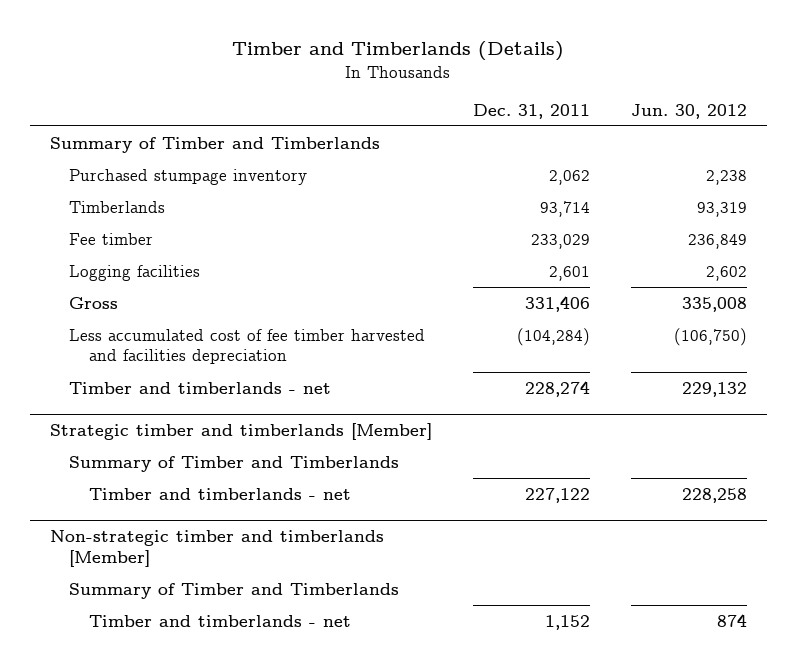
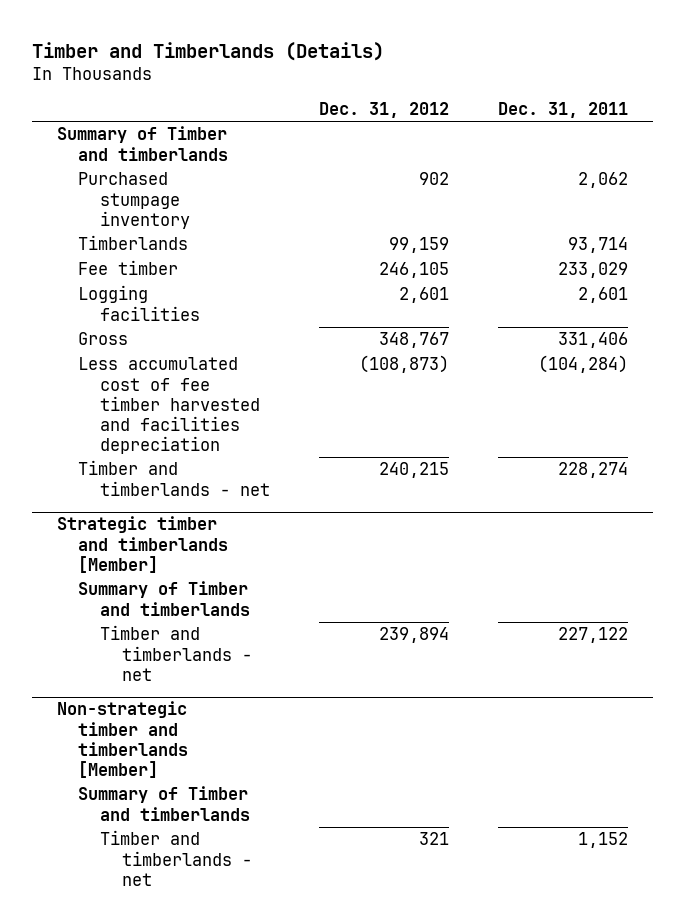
- | Dec. 31, 2011 | Jun. 30, 2012
+ | Dec. 31, 2012 | Dec. 31, 2011
- Summary of Timber and Timberlands
+ Summary of Timber and timberlands
@ Strategic timber and timberlands [Member]
- Summary of Timber and Timberlands
+ Summary of Timber and timberlands
@ Non-strategic timber and timberlands [Member]
- Summary of Timber and Timberlands
+ Summary of Timber and timberlands

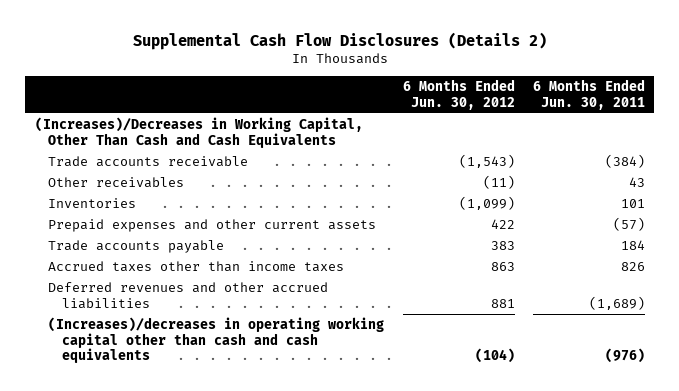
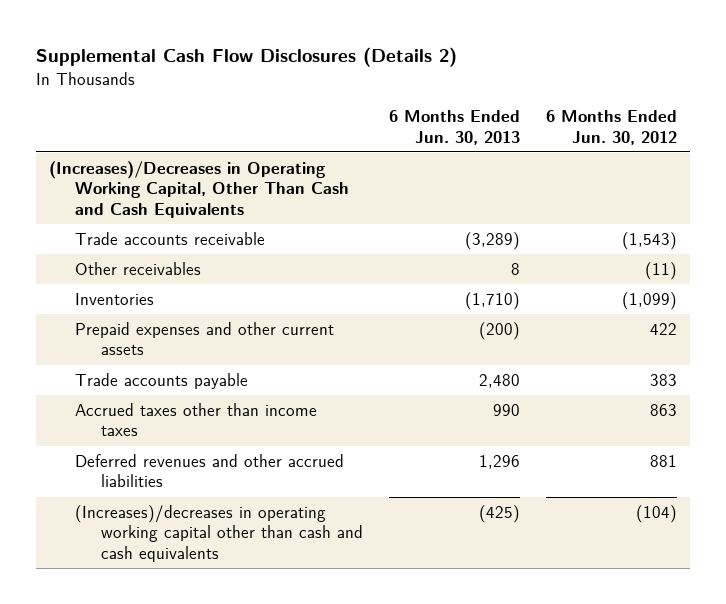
- | 6 Months Ended Jun. 30, 2012 | 6 Months Ended Jun. 30, 2011
+ | 6 Months Ended Jun. 30, 2013 | 6 Months Ended Jun. 30, 2012
- (Increases)/Decreases in Working Capital, Other Than Cash and Cash Equivalents
+ (Increases)/Decreases in Operating Working Capital, Other Than Cash and Cash Equivalents

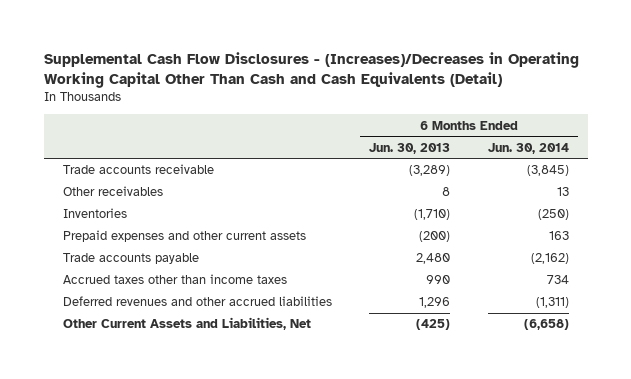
- Supplemental Cash Flow Disclosures (Details 2)
+ Supplemental Cash Flow Disclosures - (Increases)/Decreases in Operating Working Capital Other Than Cash and Cash Equivalents (Detail)
- | 6 Months Ended Jun. 30, 2013 | 6 Months Ended Jun. 30, 2012
+ | 6 Months Ended Jun. 30, 2013 | 6 Months Ended Jun. 30, 2014
- (Increases)/Decreases in Operating Working Capital, Other Than Cash and Cash Equivalents
- (Increases)/decreases in operating working capital other than cash and cash equivalents | (425) | (104)
+ Other Current Assets and Liabilities, Net | (425) | (6,658)

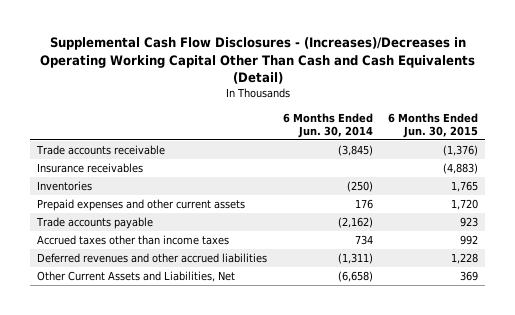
- | 6 Months Ended Jun. 30, 2013 | 6 Months Ended Jun. 30, 2014
+ | 6 Months Ended Jun. 30, 2014 | 6 Months Ended Jun. 30, 2015
- Other receivables | 8 | 13
+ Insurance receivables | | (4,883)
- Prepaid expenses and other current assets | (200) | 163
+ Prepaid expenses and other current assets | 176 | 1,720

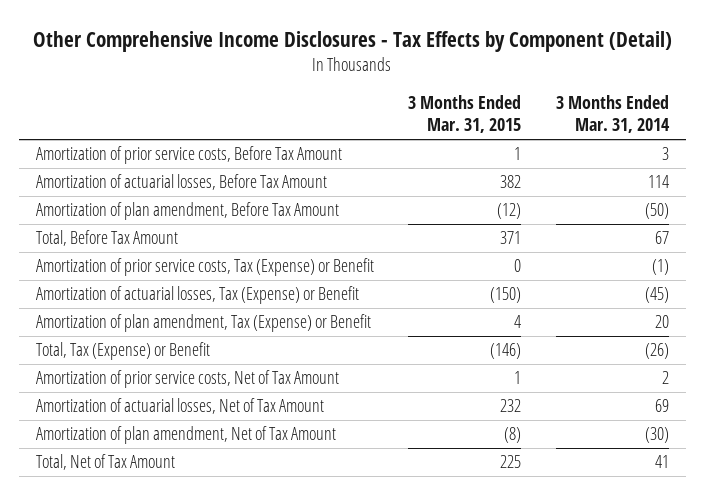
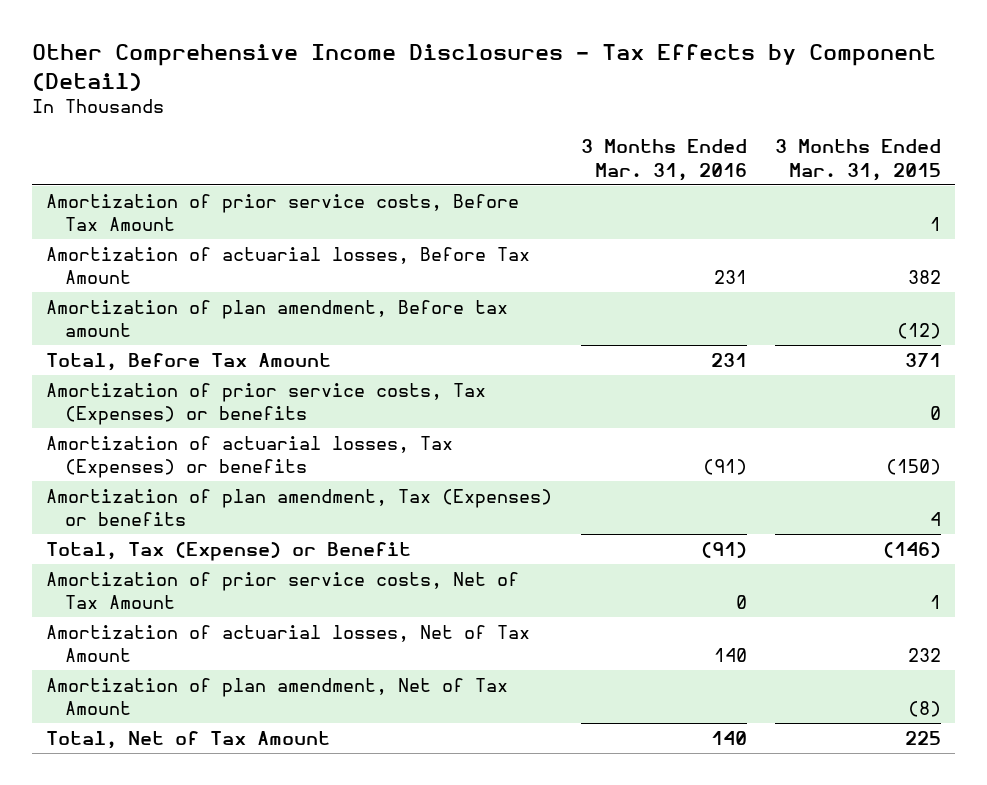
- | 3 Months Ended Mar. 31, 2015 | 3 Months Ended Mar. 31, 2014
+ | 3 Months Ended Mar. 31, 2016 | 3 Months Ended Mar. 31, 2015
- Amortization of plan amendment, Before Tax Amount | (12) | (50)
+ Amortization of plan amendment, Before tax amount | | (12)
- Amortization of prior service costs, Tax (Expense) or Benefit | 0 | (1)
- Amortization of actuarial losses, Tax (Expense) or Benefit | (150) | (45)
- Amortization of plan amendment, Tax (Expense) or Benefit | 4 | 20
+ Amortization of prior service costs, Tax (Expenses) or benefits | | 0
+ Amortization of actuarial losses, Tax (Expenses) or benefits | (91) | (150)
+ Amortization of plan amendment, Tax (Expenses) or benefits | | 4

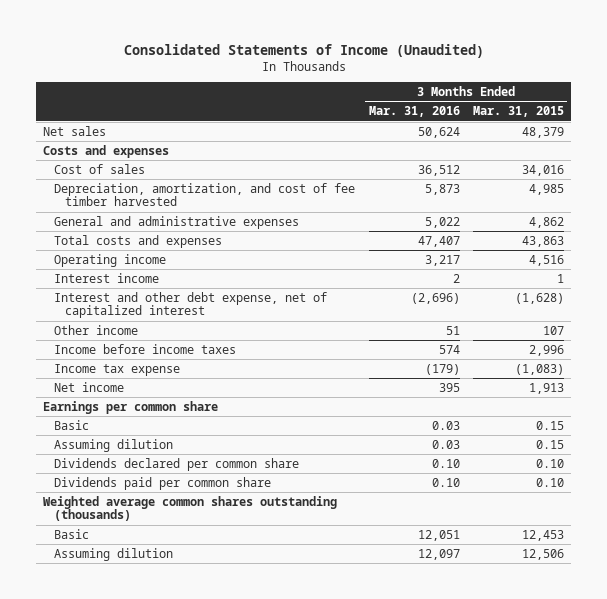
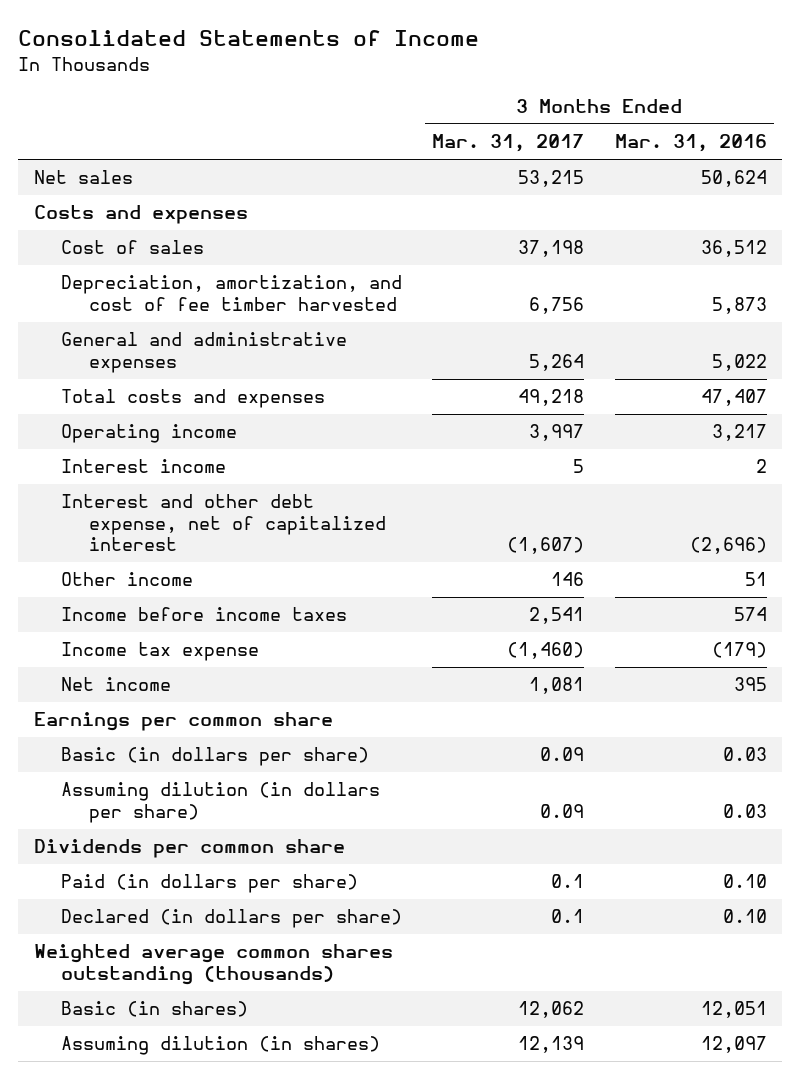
- Consolidated Statements of Income (Unaudited)
+ Consolidated Statements of Income
- | 3 Months Ended Mar. 31, 2016 | 3 Months Ended Mar. 31, 2015
+ | 3 Months Ended Mar. 31, 2017 | 3 Months Ended Mar. 31, 2016
- Basic | 0.03 | 0.15
- Assuming dilution | 0.03 | 0.15
- Dividends declared per common share | 0.10 | 0.10
- Dividends paid per common share | 0.10 | 0.10
+ Basic (in dollars per share) | 0.09 | 0.03
+ Assuming dilution (in dollars per share) | 0.09 | 0.03
+ Dividends per common share
+ Paid (in dollars per share) | 0.1 | 0.10
+ Declared (in dollars per share) | 0.1 | 0.10
- Basic | 12,051 | 12,453
- Assuming dilution | 12,097 | 12,506
+ Basic (in shares) | 12,062 | 12,051
+ Assuming dilution (in shares) | 12,139 | 12,097

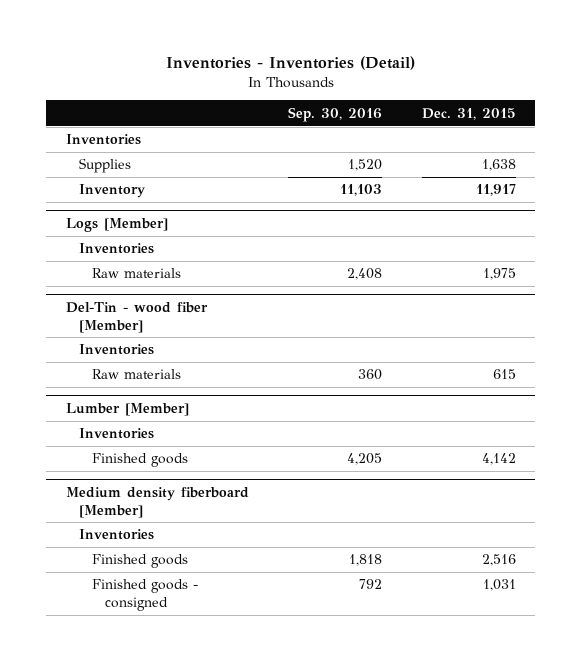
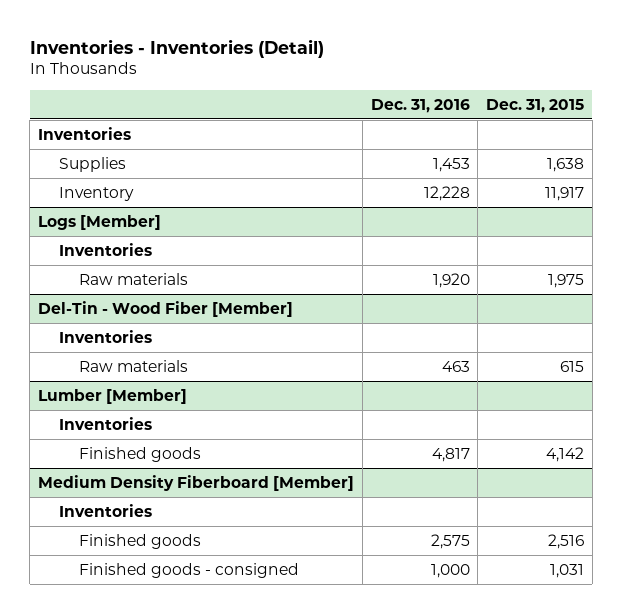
- | Sep. 30, 2016 | Dec. 31, 2015
+ | Dec. 31, 2016 | Dec. 31, 2015
- Del-Tin - wood fiber [Member]
+ Del-Tin - Wood Fiber [Member]
- Medium density fiberboard [Member]
+ Medium Density Fiberboard [Member]

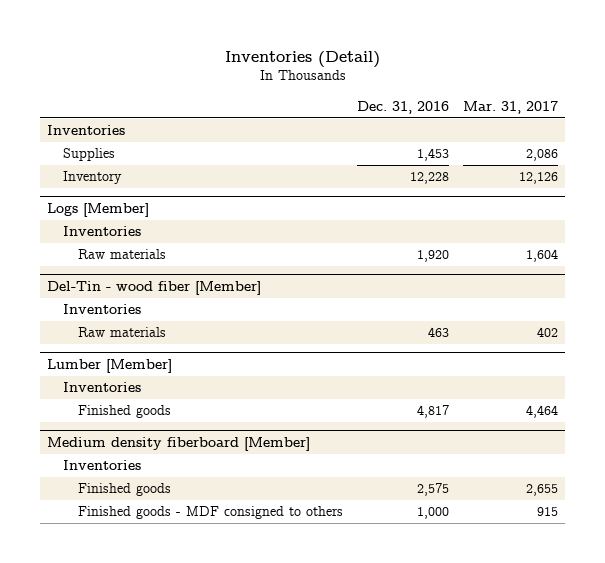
- Inventories - Inventories (Detail)
+ Inventories (Detail)
- | Dec. 31, 2016 | Dec. 31, 2015
+ | Dec. 31, 2016 | Mar. 31, 2017
- Del-Tin - Wood Fiber [Member]
+ Del-Tin - wood fiber [Member]
- Medium Density Fiberboard [Member]
+ Medium density fiberboard [Member]
- Finished goods - consigned | 1,000 | 1,031
+ Finished goods - MDF consigned to others | 1,000 | 915

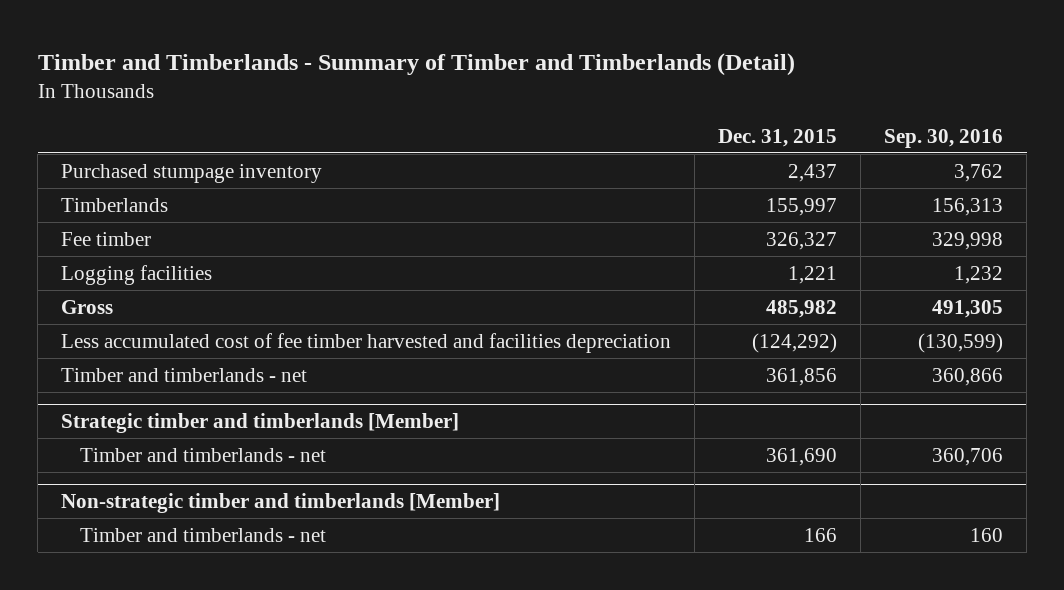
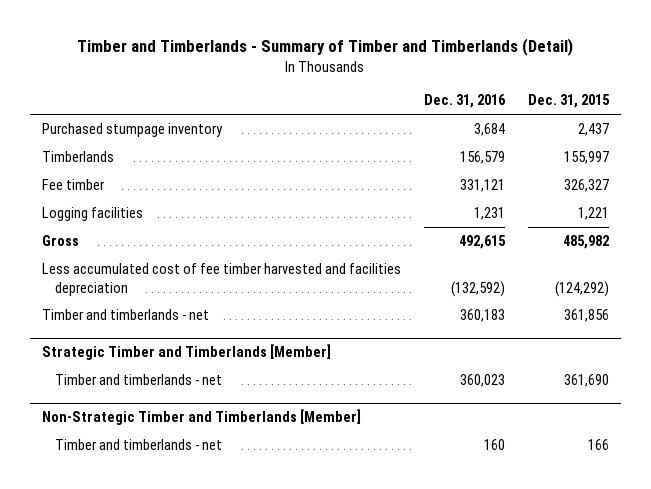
- | Dec. 31, 2015 | Sep. 30, 2016
+ | Dec. 31, 2016 | Dec. 31, 2015
- Strategic timber and timberlands [Member]
+ Strategic Timber and Timberlands [Member]
- Non-strategic timber and timberlands [Member]
+ Non-Strategic Timber and Timberlands [Member]

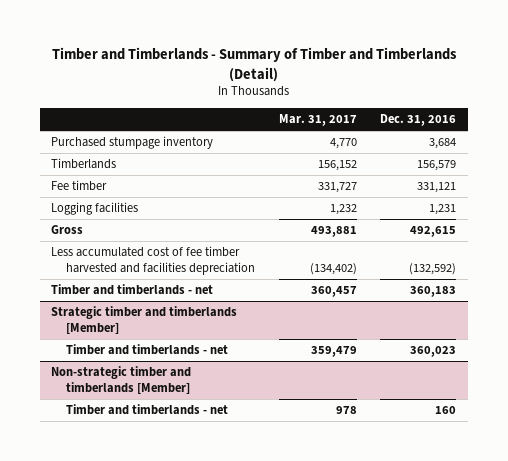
- | Dec. 31, 2016 | Dec. 31, 2015
+ | Mar. 31, 2017 | Dec. 31, 2016
- Strategic Timber and Timberlands [Member]
+ Strategic timber and timberlands [Member]
- Non-Strategic Timber and Timberlands [Member]
+ Non-strategic timber and timberlands [Member]

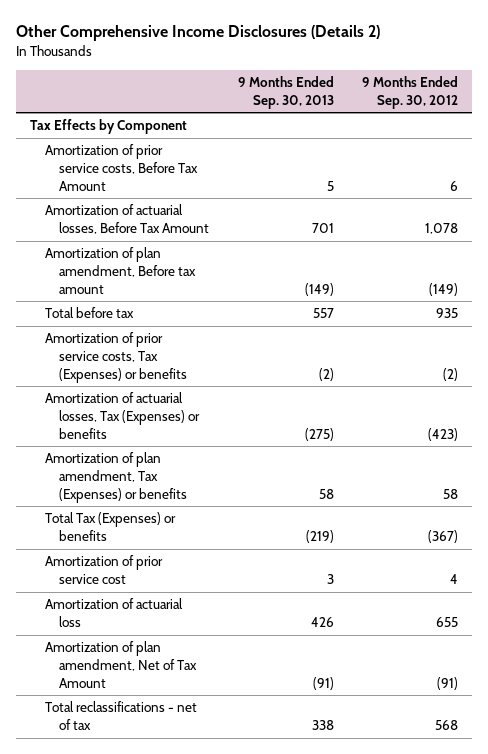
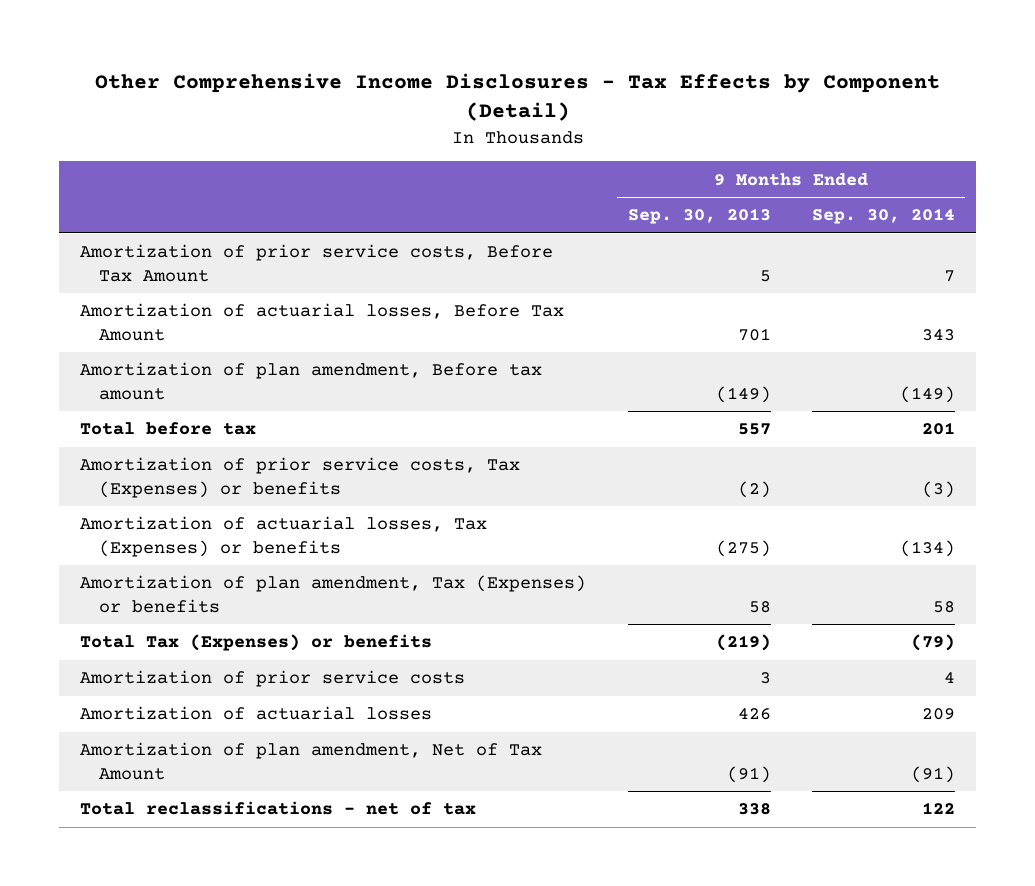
- Other Comprehensive Income Disclosures (Details 2)
+ Other Comprehensive Income Disclosures - Tax Effects by Component (Detail)
- | 9 Months Ended Sep. 30, 2013 | 9 Months Ended Sep. 30, 2012
+ | 9 Months Ended Sep. 30, 2013 | 9 Months Ended Sep. 30, 2014
- Tax Effects by Component
- Amortization of prior service cost | 3 | 4
- Amortization of actuarial loss | 426 | 655
+ Amortization of prior service costs | 3 | 4
+ Amortization of actuarial losses | 426 | 209

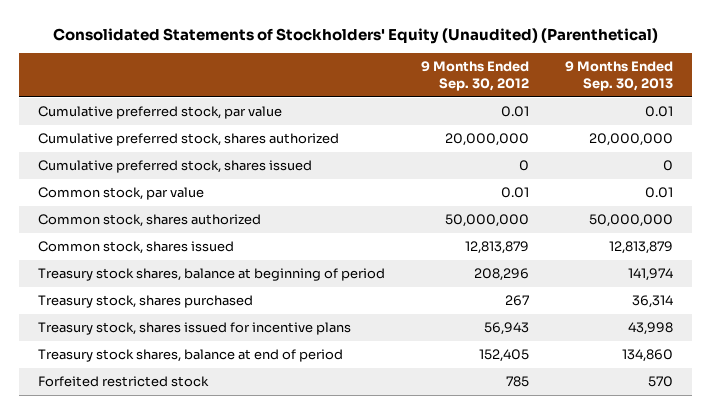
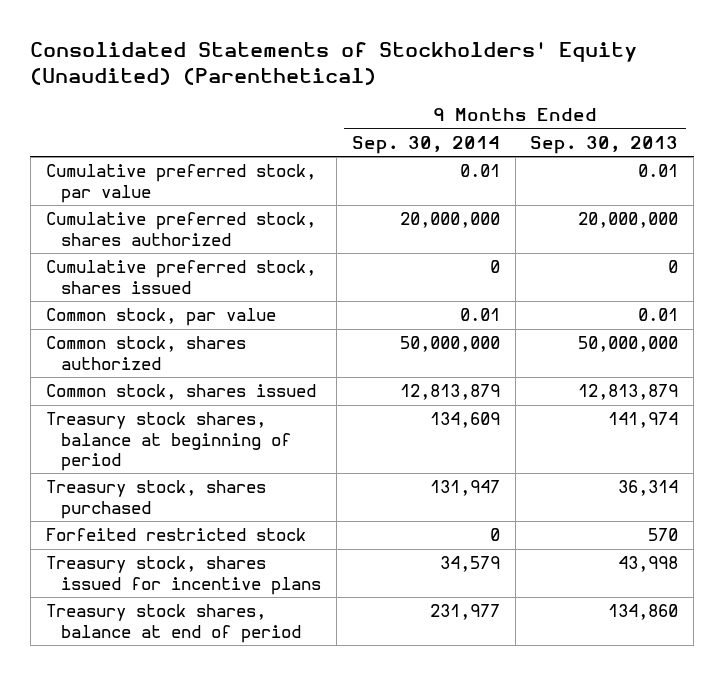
- | 9 Months Ended Sep. 30, 2012 | 9 Months Ended Sep. 30, 2013
+ | 9 Months Ended Sep. 30, 2014 | 9 Months Ended Sep. 30, 2013
moved up: Forfeited restricted stock | 0 | 570

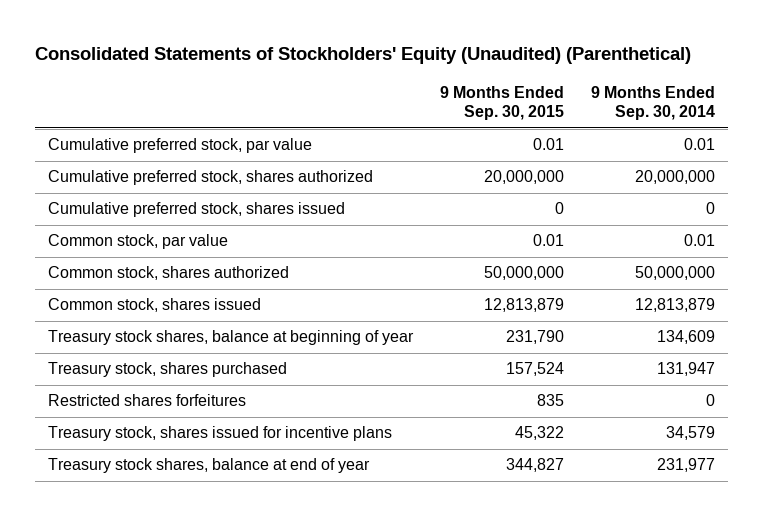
- | 9 Months Ended Sep. 30, 2014 | 9 Months Ended Sep. 30, 2013
+ | 9 Months Ended Sep. 30, 2015 | 9 Months Ended Sep. 30, 2014
- Treasury stock shares, balance at beginning of period | 134,609 | 141,974
+ Treasury stock shares, balance at beginning of year | 231,790 | 134,609
- Forfeited restricted stock | 0 | 570
+ Restricted shares forfeitures | 835 | 0
- Treasury stock shares, balance at end of period | 231,977 | 134,860
+ Treasury stock shares, balance at end of year | 344,827 | 231,977

